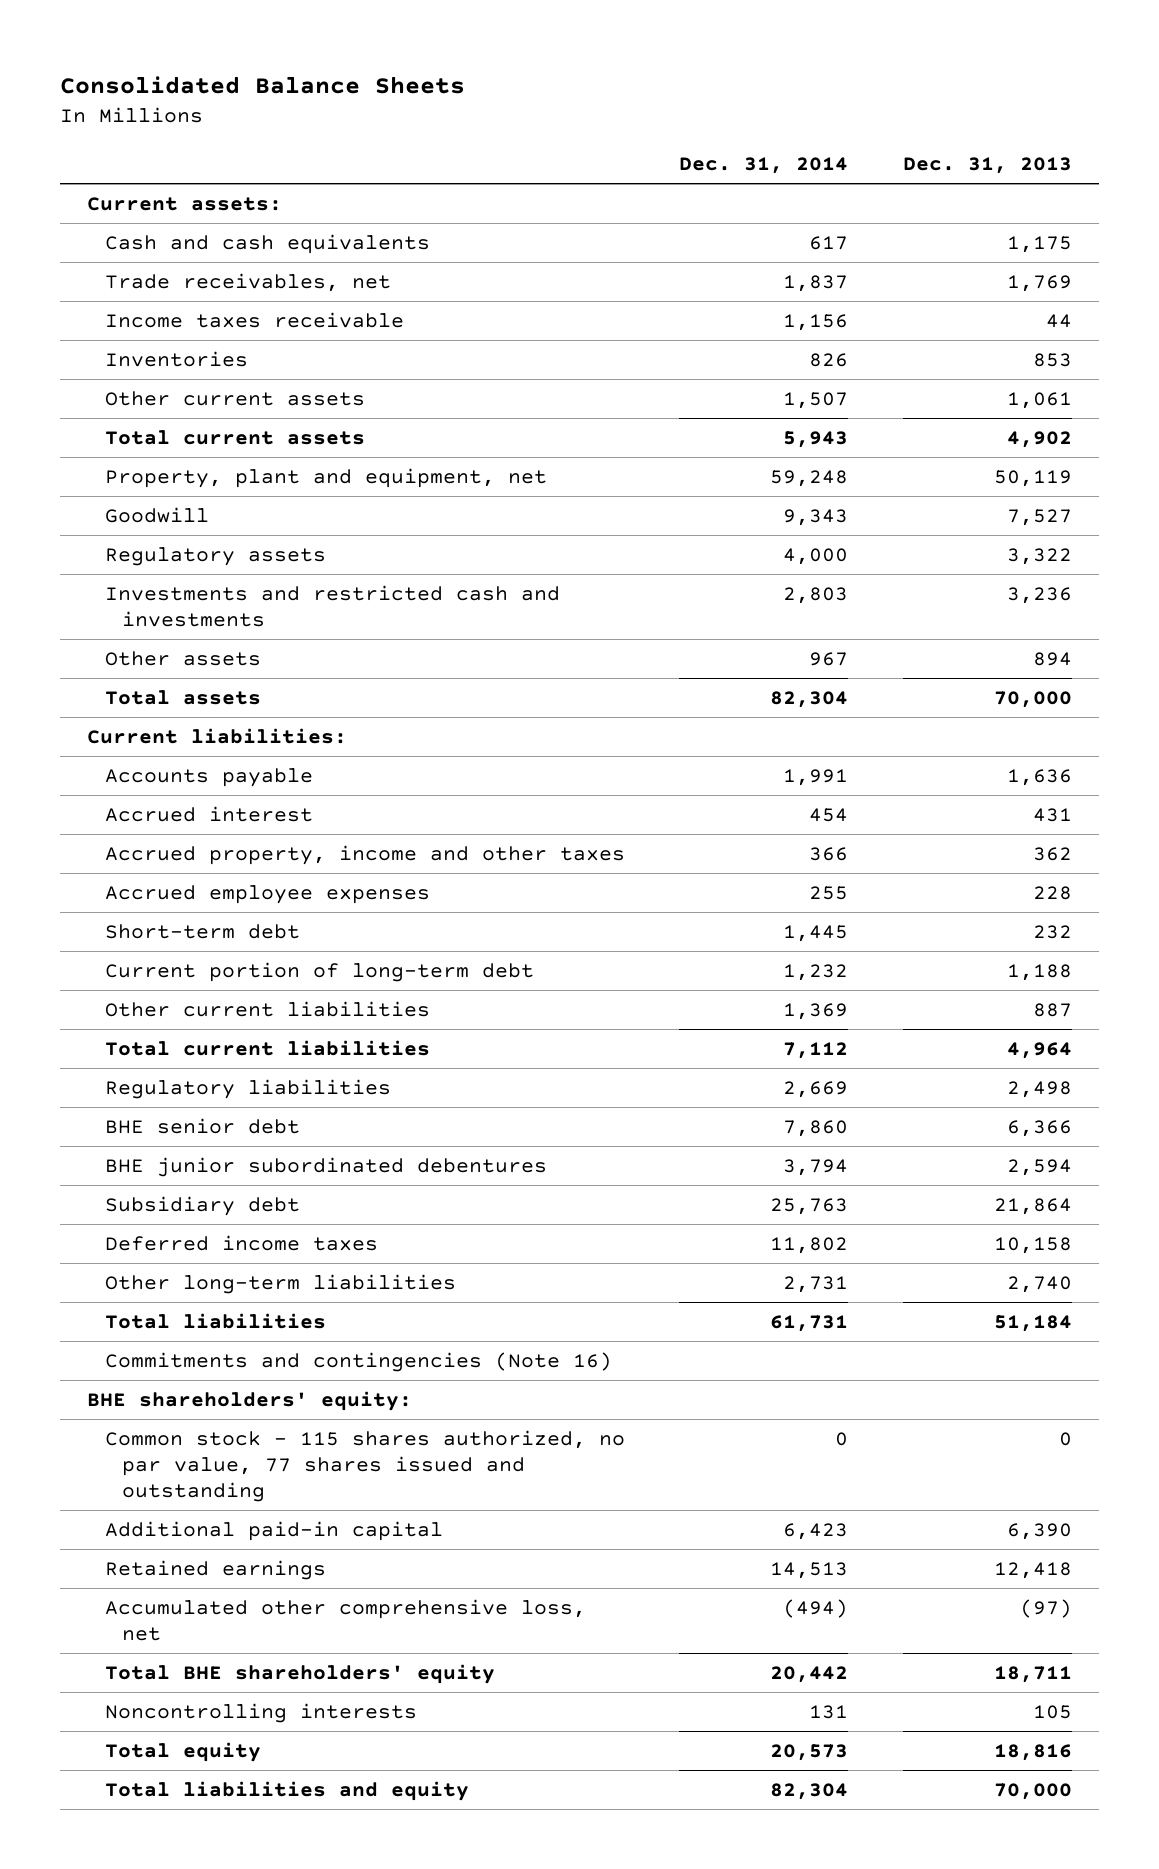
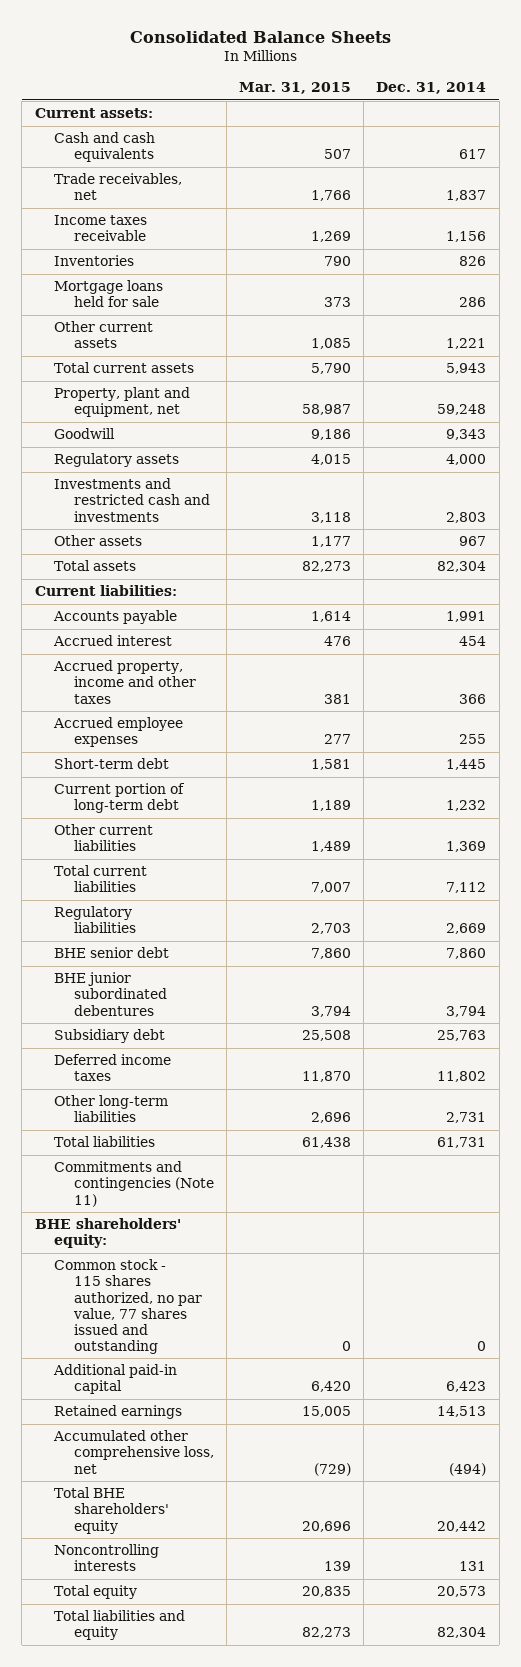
- | Dec. 31, 2014 | Dec. 31, 2013
+ | Mar. 31, 2015 | Dec. 31, 2014
- Other current assets | 1,507 | 1,061
+ Mortgage loans held for sale | 373 | 286
+ Other current assets | 1,085 | 1,221
- Commitments and contingencies (Note 16)
+ Commitments and contingencies (Note 11)

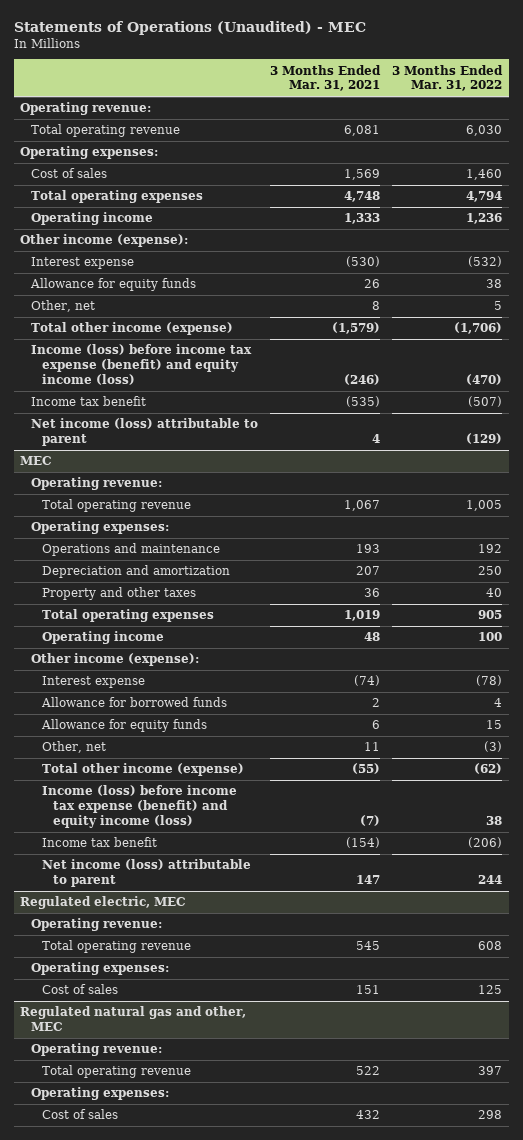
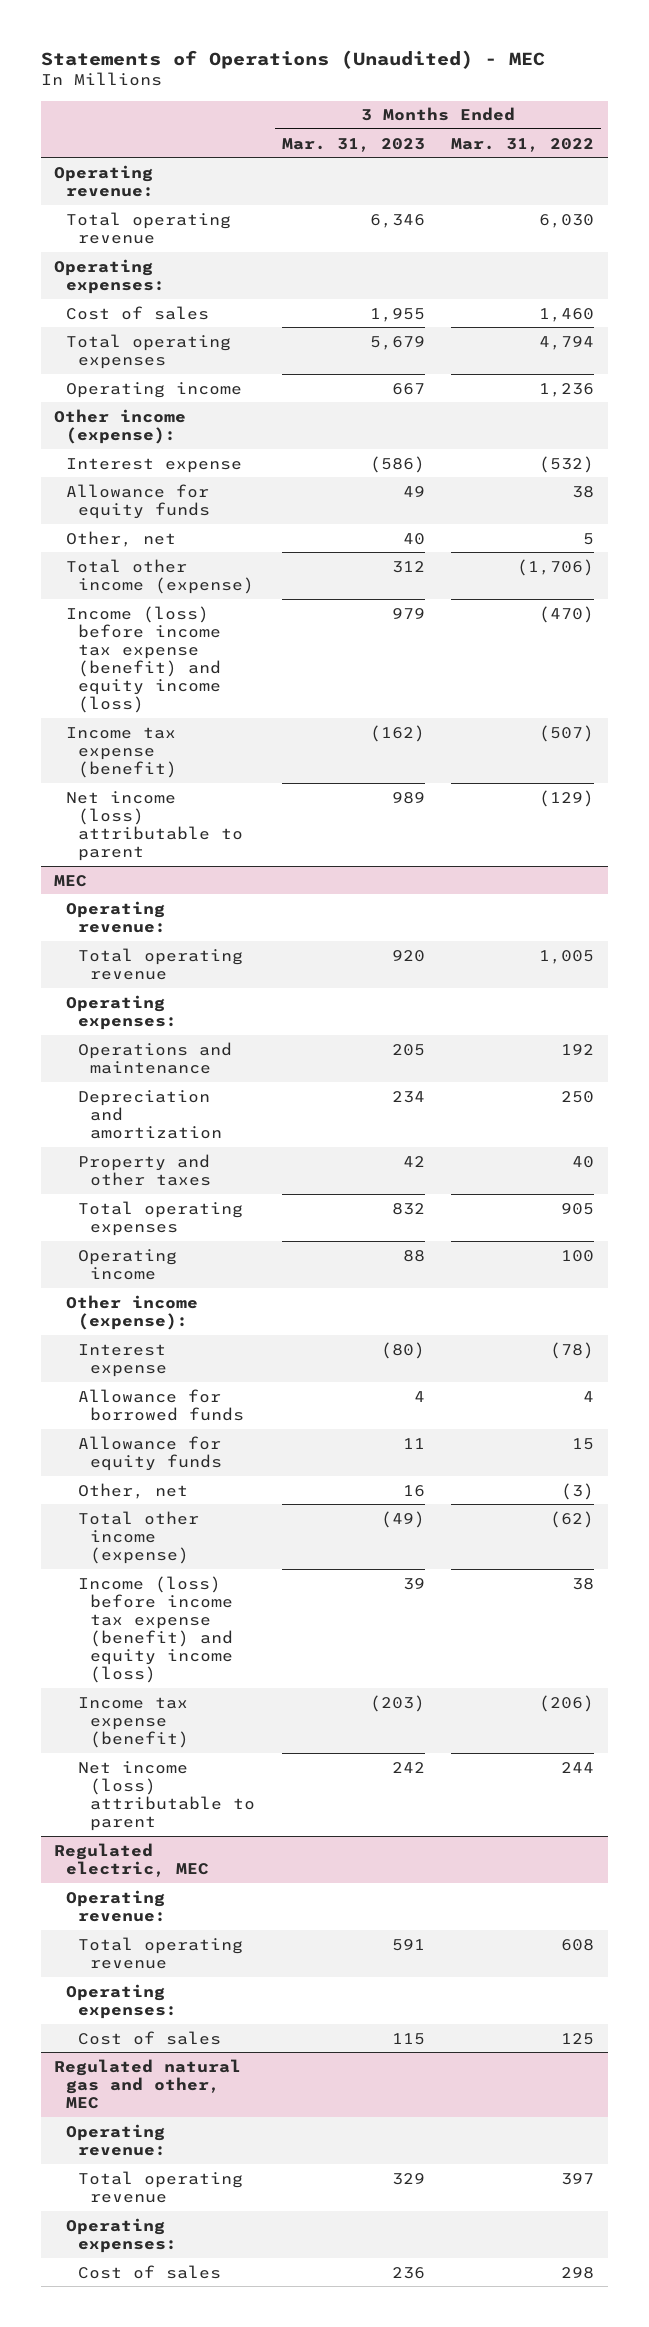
- | 3 Months Ended Mar. 31, 2021 | 3 Months Ended Mar. 31, 2022
+ | 3 Months Ended Mar. 31, 2023 | 3 Months Ended Mar. 31, 2022
- Income tax benefit | (535) | (507)
+ Income tax expense (benefit) | (162) | (507)
@ MEC
- Income tax benefit | (154) | (206)
+ Income tax expense (benefit) | (203) | (206)

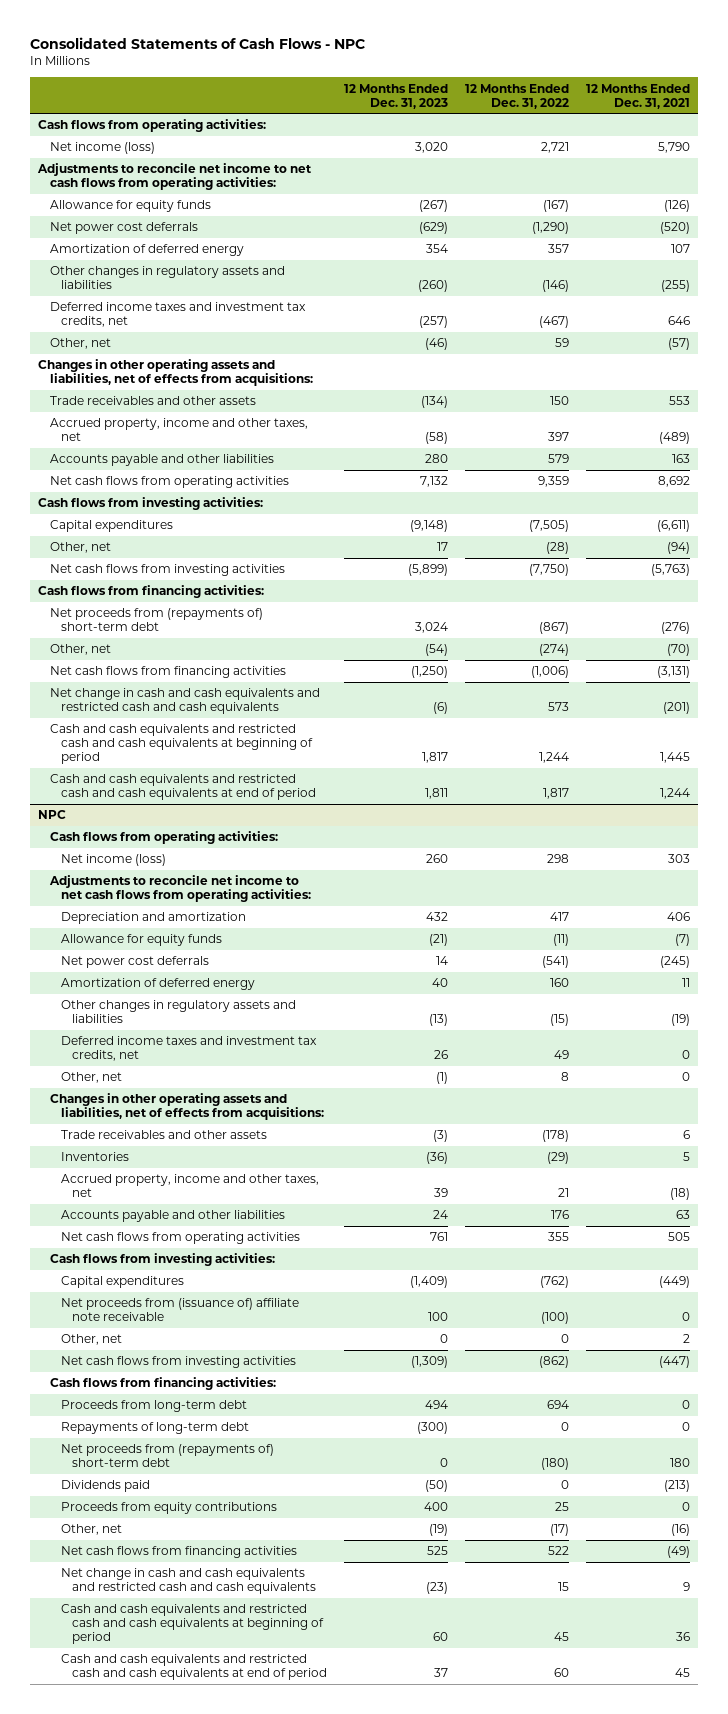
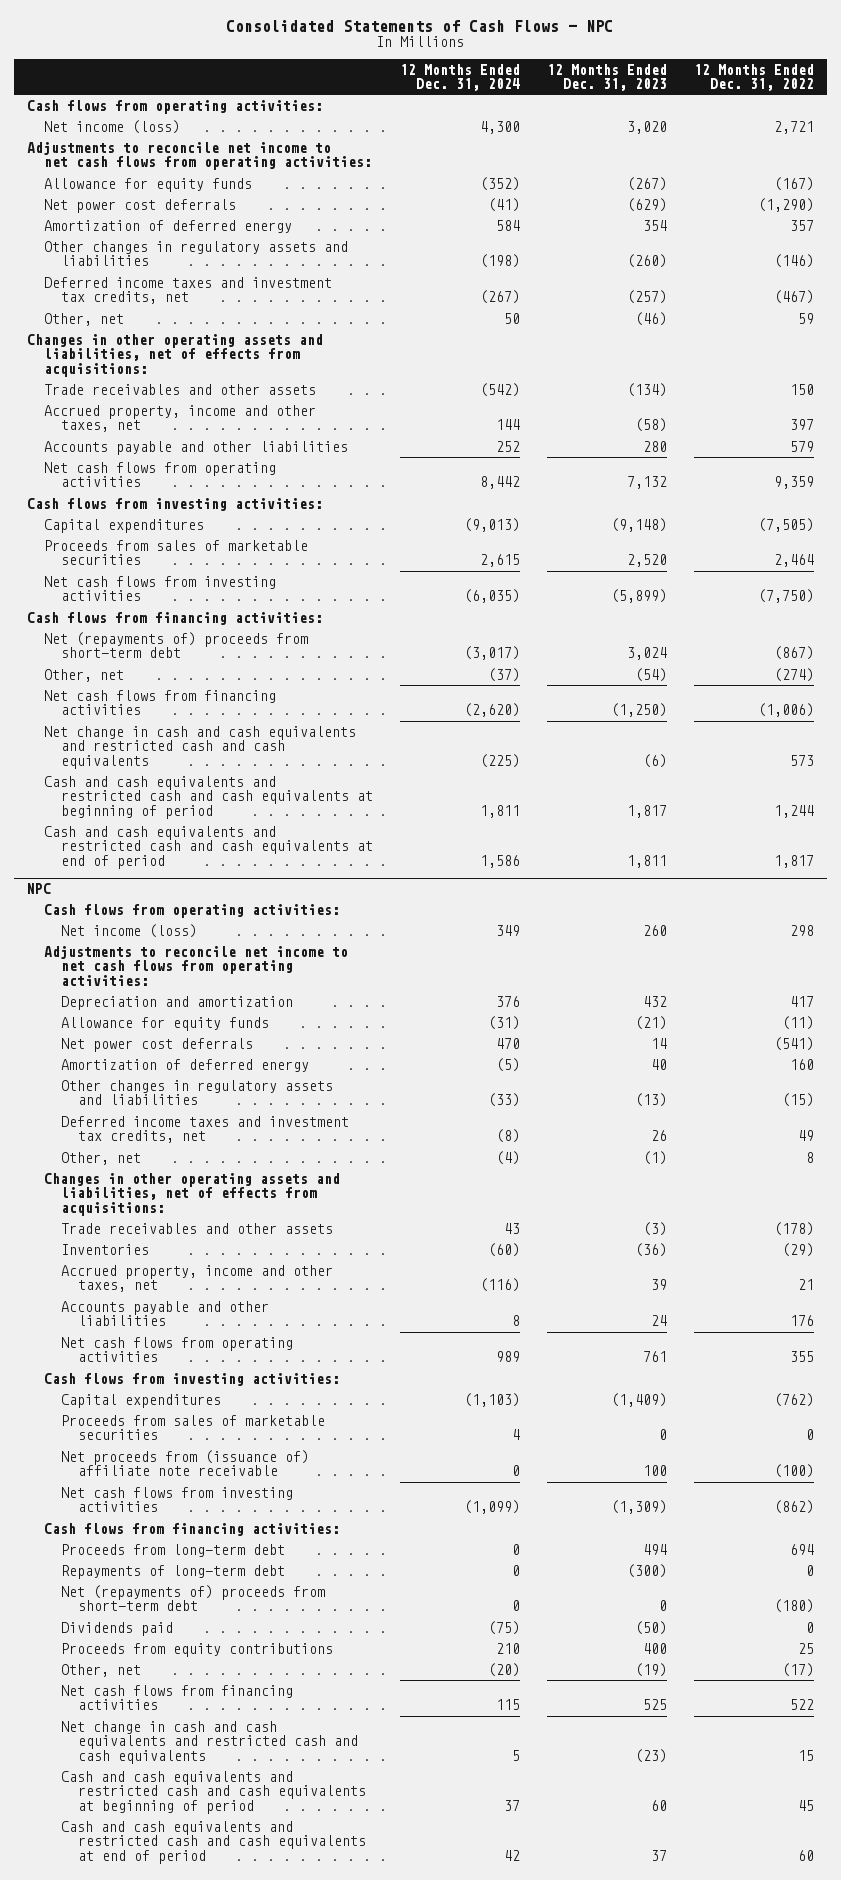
- | 12 Months Ended Dec. 31, 2023 | 12 Months Ended Dec. 31, 2022 | 12 Months Ended Dec. 31, 2021
+ | 12 Months Ended Dec. 31, 2024 | 12 Months Ended Dec. 31, 2023 | 12 Months Ended Dec. 31, 2022
- Other, net | 17 | (28) | (94)
+ Proceeds from sales of marketable securities | 2,615 | 2,520 | 2,464
- Net proceeds from (repayments of) short-term debt | 3,024 | (867) | (276)
+ Net (repayments of) proceeds from short-term debt | (3,017) | 3,024 | (867)
@ NPC
+ Proceeds from sales of marketable securities | 4 | 0 | 0
- Other, net | 0 | 0 | 2
- Net proceeds from (repayments of) short-term debt | 0 | (180) | 180
+ Net (repayments of) proceeds from short-term debt | 0 | 0 | (180)

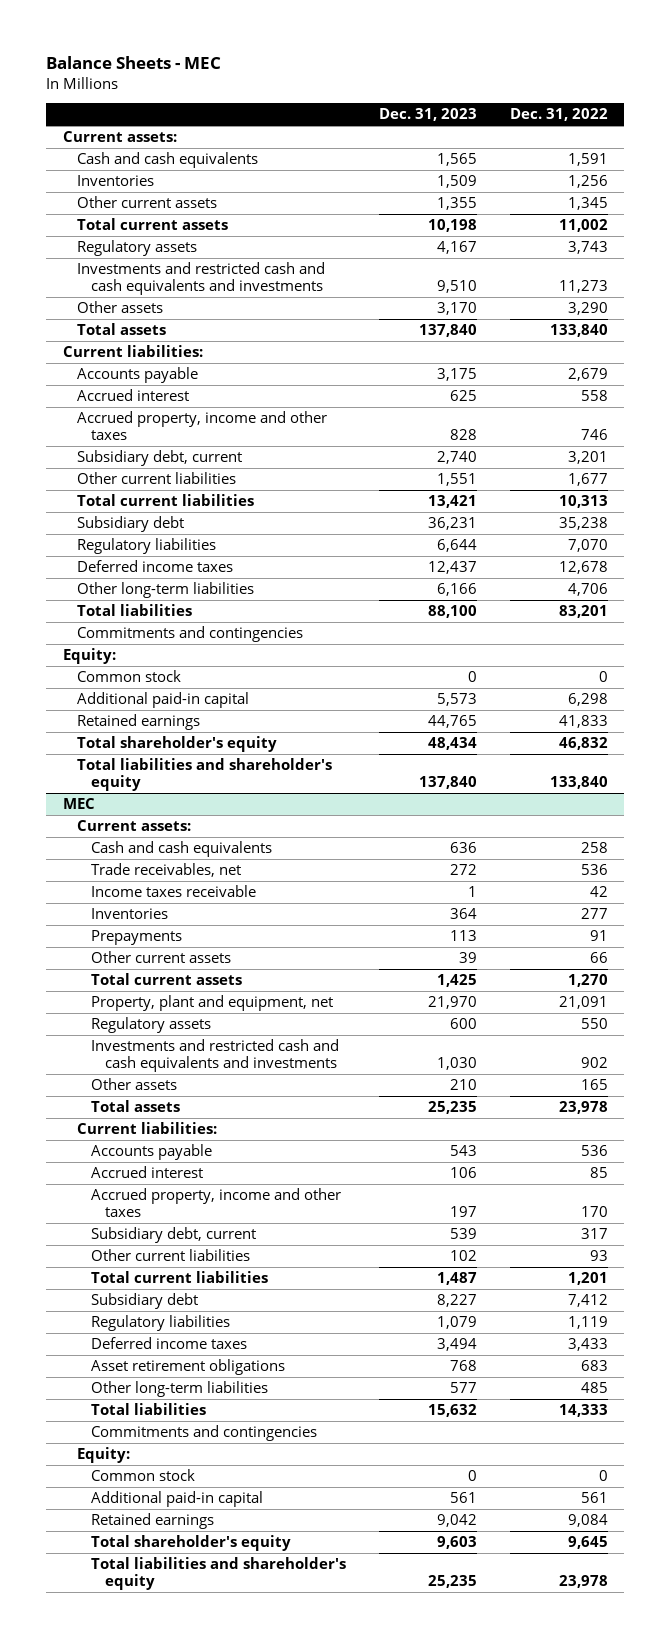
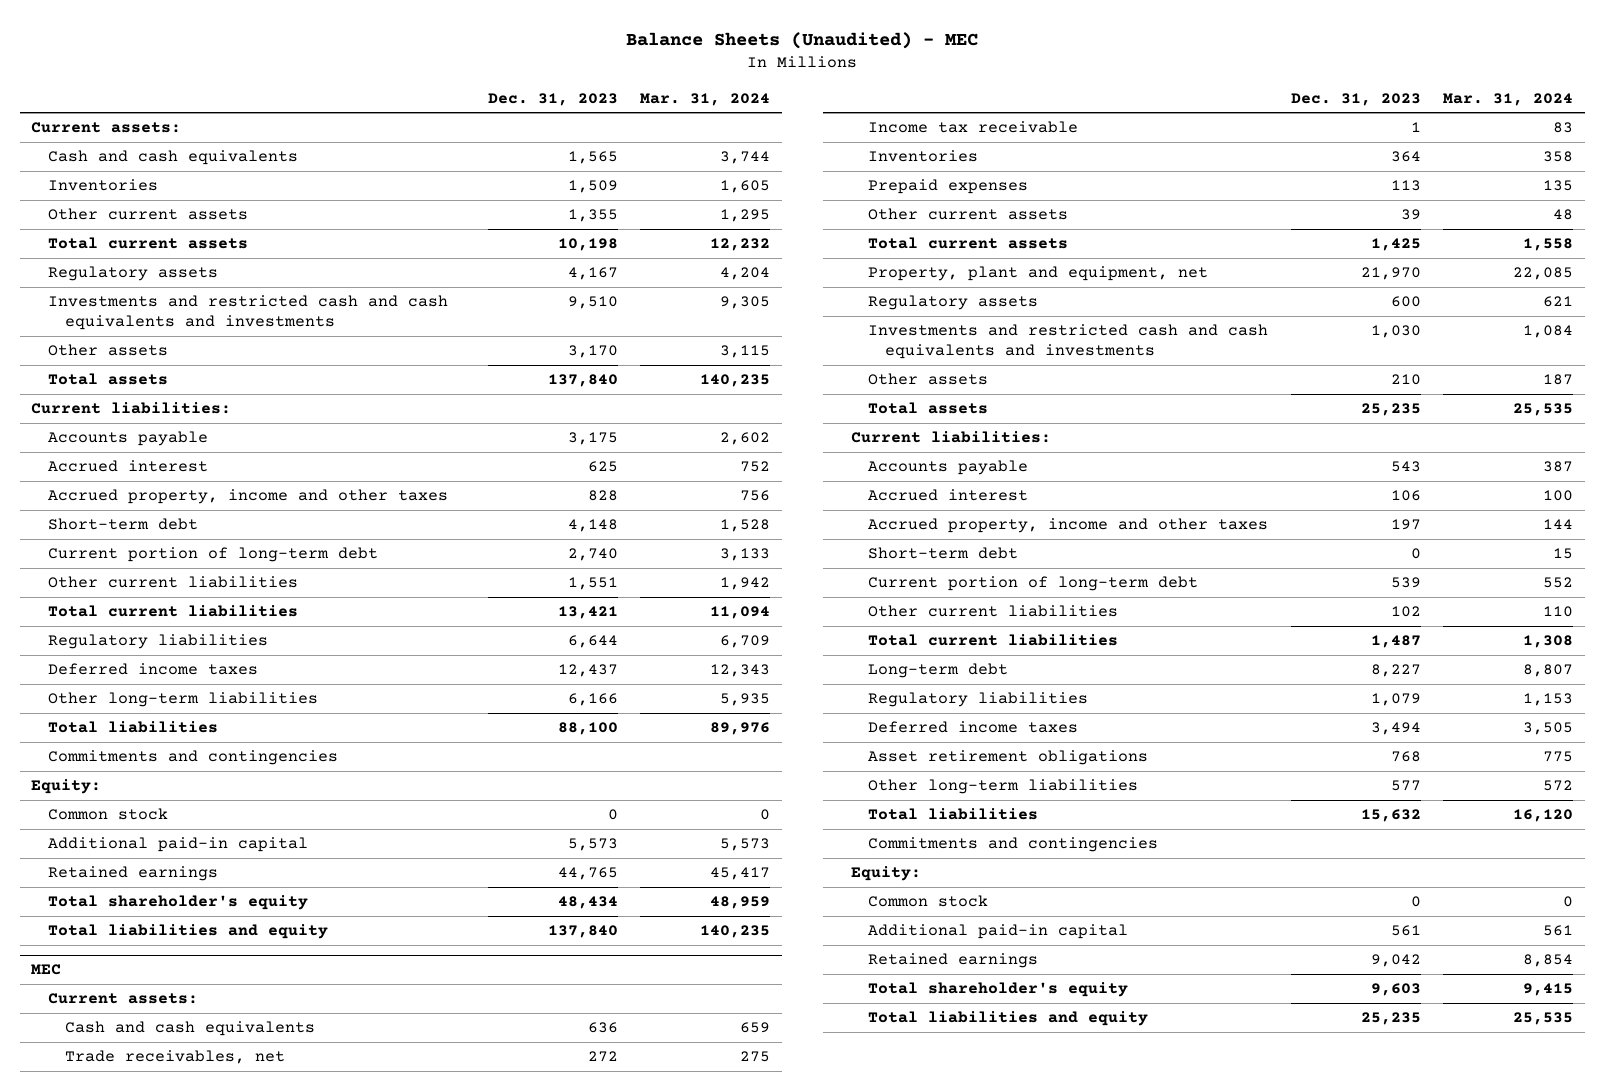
- Balance Sheets - MEC
+ Balance Sheets (Unaudited) - MEC
- | Dec. 31, 2023 | Dec. 31, 2022
+ | Dec. 31, 2023 | Mar. 31, 2024
- Subsidiary debt, current | 2,740 | 3,201
+ Short-term debt | 4,148 | 1,528
+ Current portion of long-term debt | 2,740 | 3,133
- Subsidiary debt | 36,231 | 35,238
- Total liabilities and shareholder's equity | 137,840 | 133,840
+ Total liabilities and equity | 137,840 | 140,235
@ MEC
- Income taxes receivable | 1 | 42
+ Income tax receivable | 1 | 83
- Prepayments | 113 | 91
+ Prepaid expenses | 113 | 135
- Subsidiary debt, current | 539 | 317
+ Short-term debt | 0 | 15
+ Current portion of long-term debt | 539 | 552
- Subsidiary debt | 8,227 | 7,412
+ Long-term debt | 8,227 | 8,807
- Total liabilities and shareholder's equity | 25,235 | 23,978
+ Total liabilities and equity | 25,235 | 25,535

